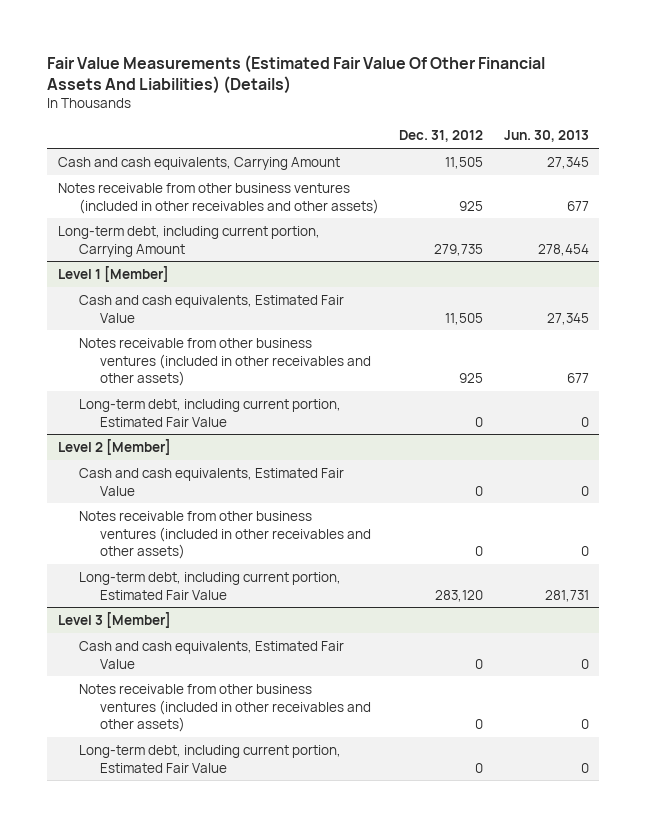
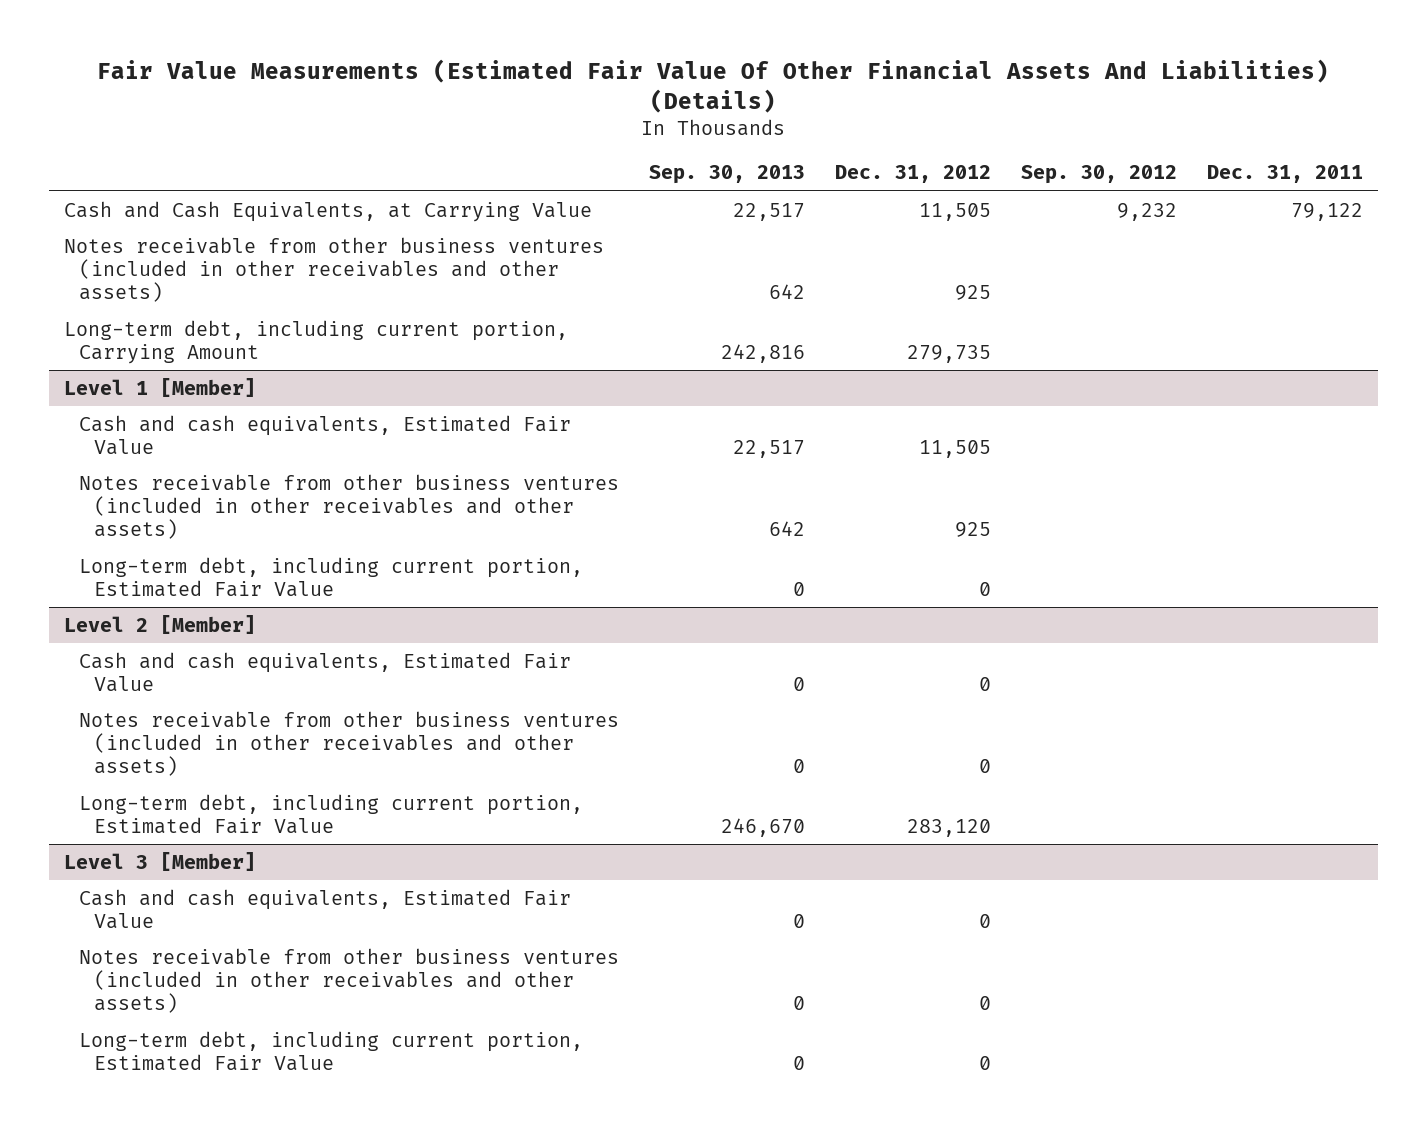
- | Dec. 31, 2012 | Jun. 30, 2013
+ | Sep. 30, 2013 | Dec. 31, 2012 | Sep. 30, 2012 | Dec. 31, 2011
- Cash and cash equivalents, Carrying Amount | 11,505 | 27,345
+ Cash and Cash Equivalents, at Carrying Value | 22,517 | 11,505 | 9,232 | 79,122

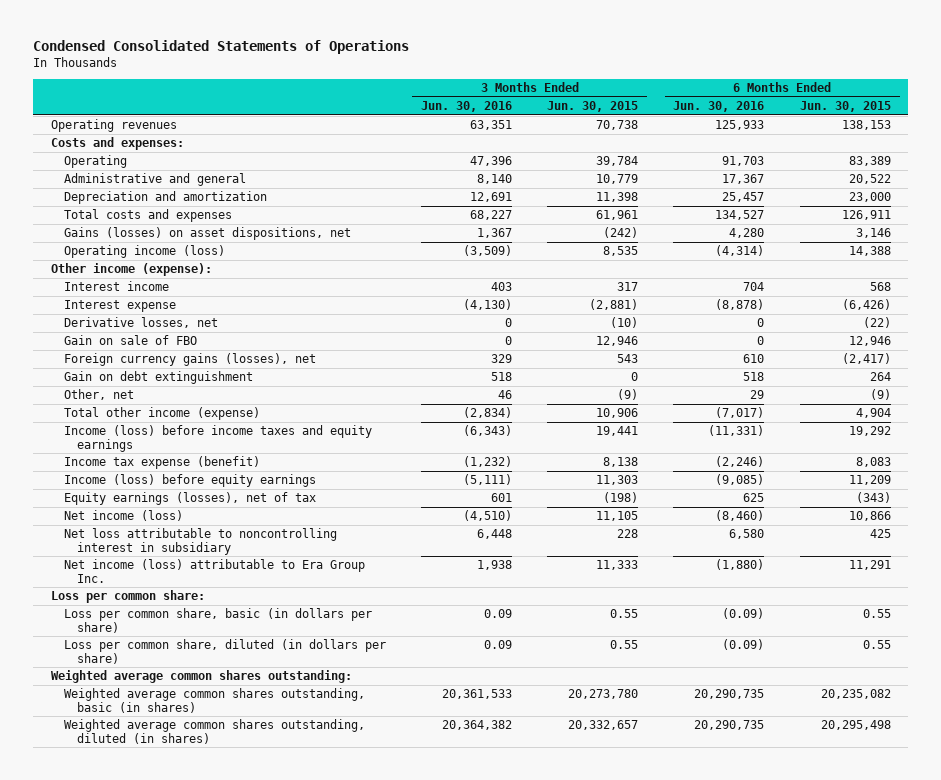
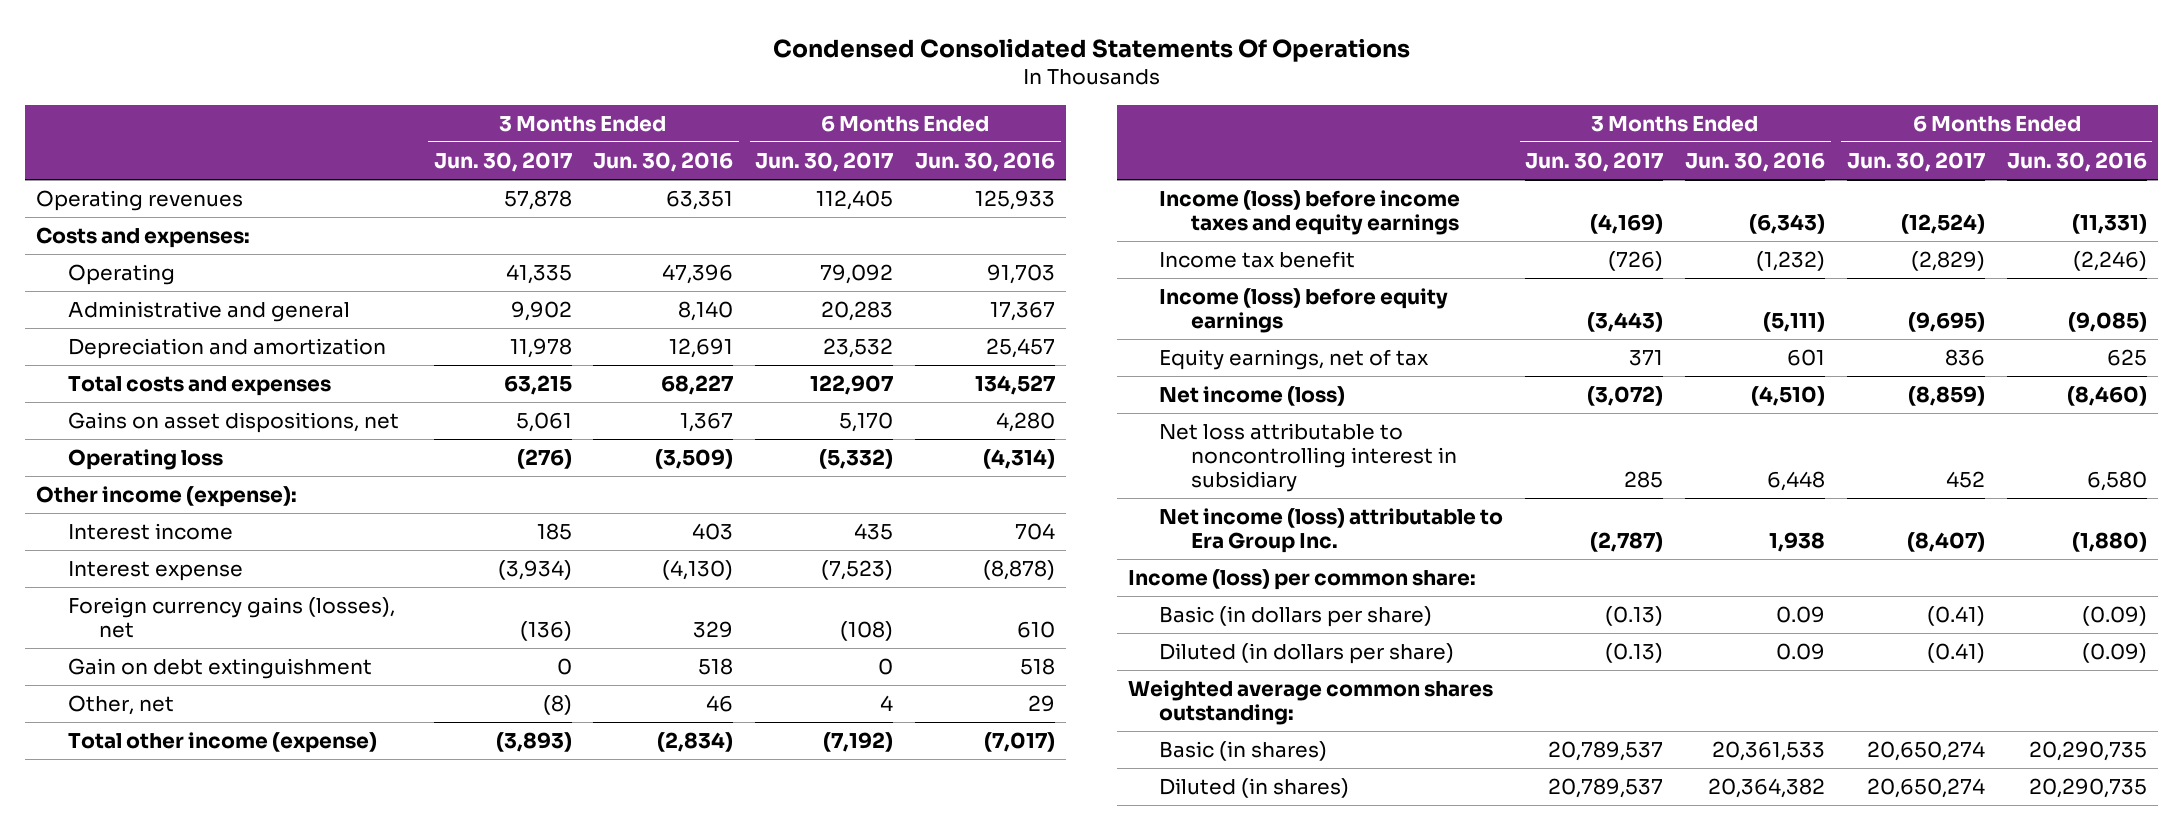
- Condensed Consolidated Statements of Operations
+ Condensed Consolidated Statements Of Operations
- | 3 Months Ended Jun. 30, 2016 | 3 Months Ended Jun. 30, 2015 | 6 Months Ended Jun. 30, 2016 | 6 Months Ended Jun. 30, 2015
+ | 3 Months Ended Jun. 30, 2017 | 3 Months Ended Jun. 30, 2016 | 6 Months Ended Jun. 30, 2017 | 6 Months Ended Jun. 30, 2016
- Gains (losses) on asset dispositions, net | 1,367 | (242) | 4,280 | 3,146
- Operating income (loss) | (3,509) | 8,535 | (4,314) | 14,388
+ Gains on asset dispositions, net | 5,061 | 1,367 | 5,170 | 4,280
+ Operating loss | (276) | (3,509) | (5,332) | (4,314)
- Derivative losses, net | 0 | (10) | 0 | (22)
- Gain on sale of FBO | 0 | 12,946 | 0 | 12,946
- Income tax expense (benefit) | (1,232) | 8,138 | (2,246) | 8,083
+ Income tax benefit | (726) | (1,232) | (2,829) | (2,246)
- Equity earnings (losses), net of tax | 601 | (198) | 625 | (343)
+ Equity earnings, net of tax | 371 | 601 | 836 | 625
- Loss per common share:
- Loss per common share, basic (in dollars per share) | 0.09 | 0.55 | (0.09) | 0.55
- Loss per common share, diluted (in dollars per share) | 0.09 | 0.55 | (0.09) | 0.55
+ Income (loss) per common share:
+ Basic (in dollars per share) | (0.13) | 0.09 | (0.41) | (0.09)
+ Diluted (in dollars per share) | (0.13) | 0.09 | (0.41) | (0.09)
- Weighted average common shares outstanding, basic (in shares) | 20,361,533 | 20,273,780 | 20,290,735 | 20,235,082
- Weighted average common shares outstanding, diluted (in shares) | 20,364,382 | 20,332,657 | 20,290,735 | 20,295,498
+ Basic (in shares) | 20,789,537 | 20,361,533 | 20,650,274 | 20,290,735
+ Diluted (in shares) | 20,789,537 | 20,364,382 | 20,650,274 | 20,290,735

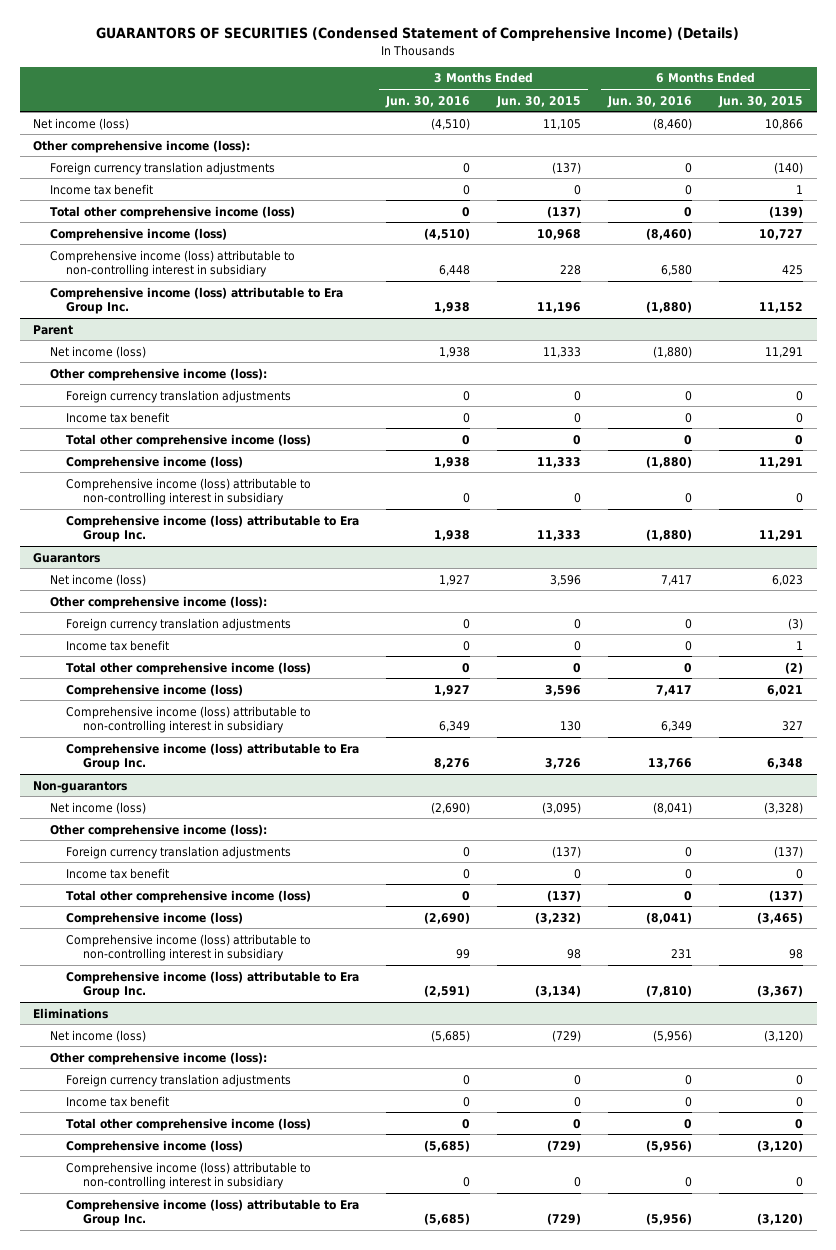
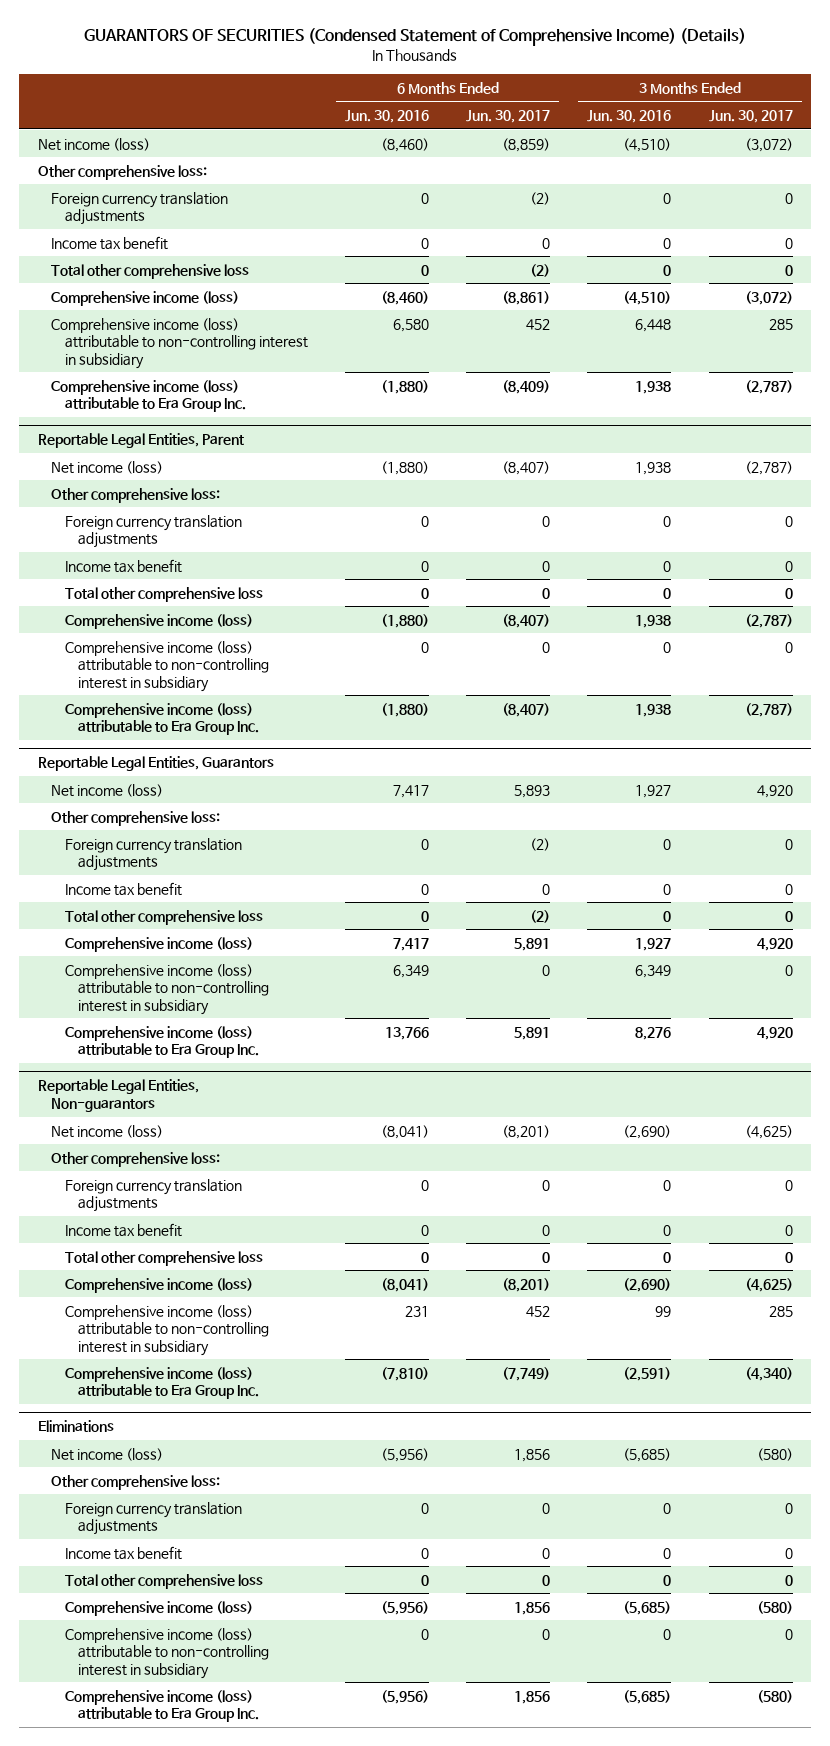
- | 3 Months Ended Jun. 30, 2016 | 3 Months Ended Jun. 30, 2015 | 6 Months Ended Jun. 30, 2016 | 6 Months Ended Jun. 30, 2015
+ | 6 Months Ended Jun. 30, 2016 | 6 Months Ended Jun. 30, 2017 | 3 Months Ended Jun. 30, 2016 | 3 Months Ended Jun. 30, 2017
- Other comprehensive income (loss):
+ Other comprehensive loss:
- Total other comprehensive income (loss) | 0 | (137) | 0 | (139)
+ Total other comprehensive loss | 0 | (2) | 0 | 0
- Parent
+ Reportable Legal Entities, Parent
- Other comprehensive income (loss):
+ Other comprehensive loss:
- Total other comprehensive income (loss) | 0 | 0 | 0 | 0
+ Total other comprehensive loss | 0 | 0 | 0 | 0
- Guarantors
+ Reportable Legal Entities, Guarantors
- Other comprehensive income (loss):
+ Other comprehensive loss:
- Total other comprehensive income (loss) | 0 | 0 | 0 | (2)
+ Total other comprehensive loss | 0 | (2) | 0 | 0
- Non-guarantors
+ Reportable Legal Entities, Non-guarantors
- Other comprehensive income (loss):
+ Other comprehensive loss:
- Total other comprehensive income (loss) | 0 | (137) | 0 | (137)
+ Total other comprehensive loss | 0 | 0 | 0 | 0
@ Eliminations
- Other comprehensive income (loss):
+ Other comprehensive loss:
- Total other comprehensive income (loss) | 0 | 0 | 0 | 0
+ Total other comprehensive loss | 0 | 0 | 0 | 0

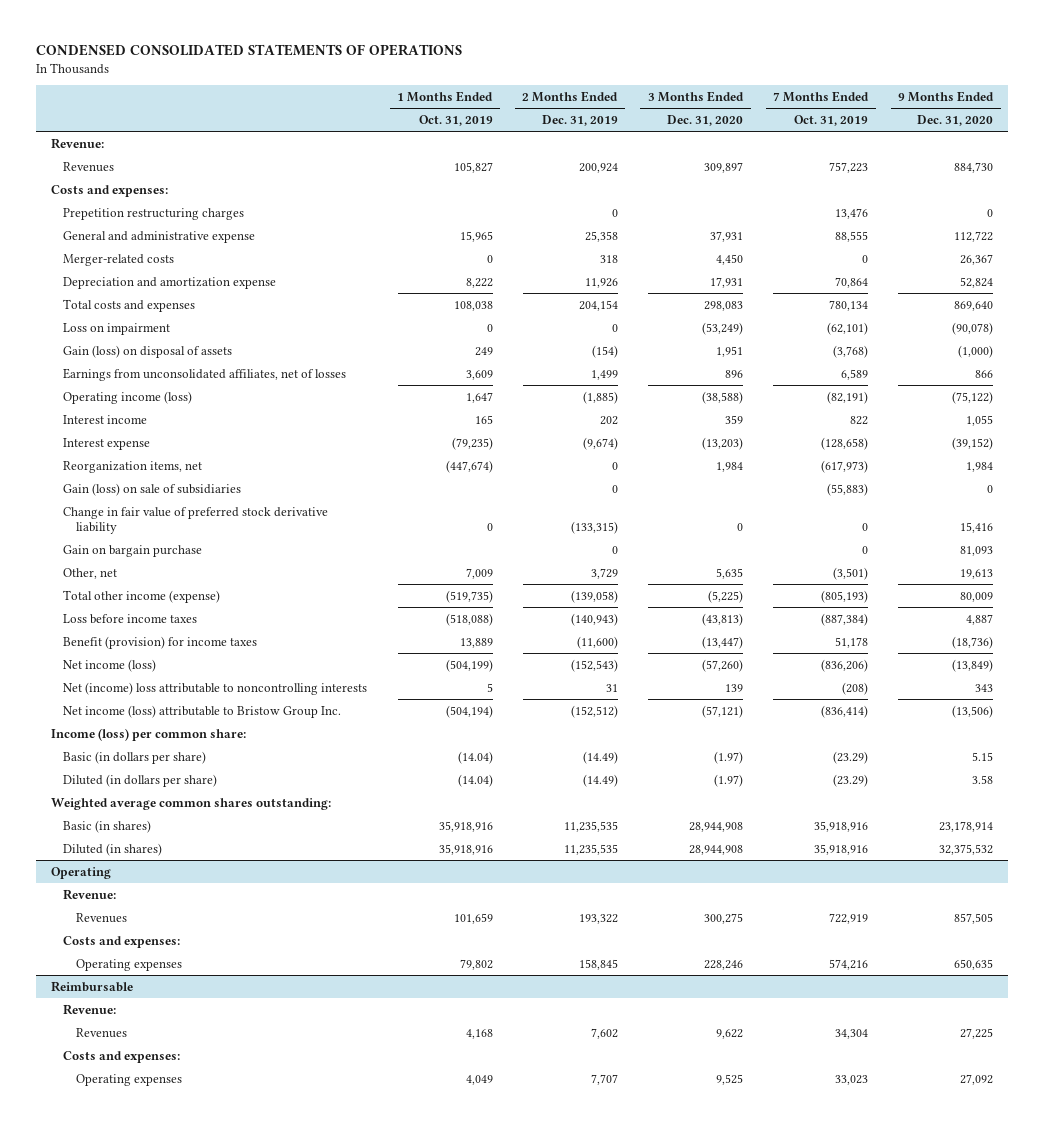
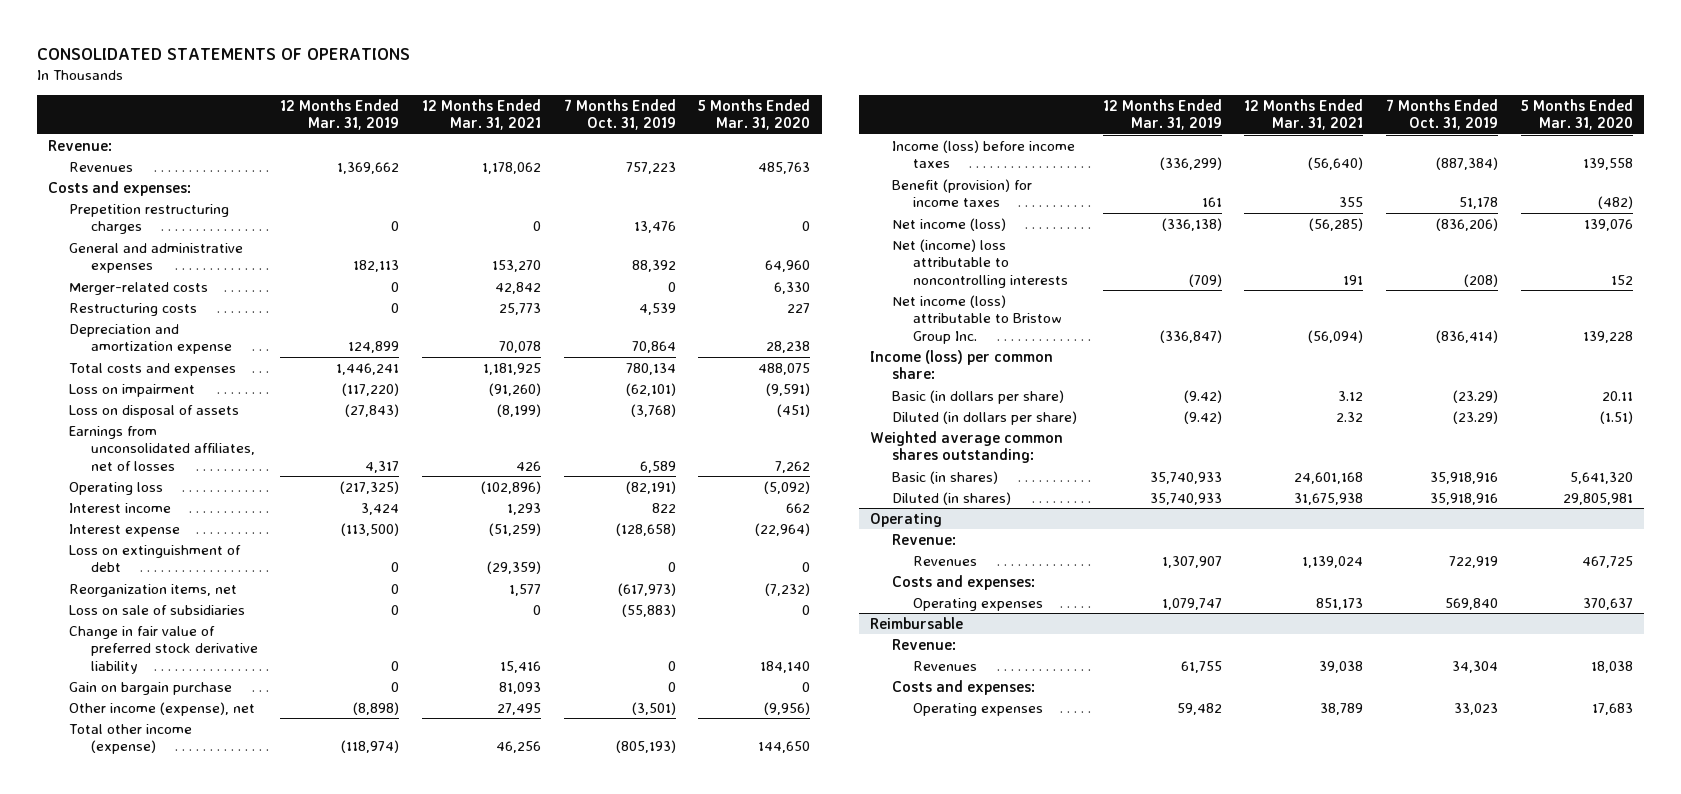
- CONDENSED CONSOLIDATED STATEMENTS OF OPERATIONS
+ CONSOLIDATED STATEMENTS OF OPERATIONS
- | 1 Months Ended Oct. 31, 2019 | 2 Months Ended Dec. 31, 2019 | 3 Months Ended Dec. 31, 2020 | 7 Months Ended Oct. 31, 2019 | 9 Months Ended Dec. 31, 2020
+ | 12 Months Ended Mar. 31, 2019 | 12 Months Ended Mar. 31, 2021 | 7 Months Ended Oct. 31, 2019 | 5 Months Ended Mar. 31, 2020
- General and administrative expense | 15,965 | 25,358 | 37,931 | 88,555 | 112,722
+ General and administrative expenses | 182,113 | 153,270 | 88,392 | 64,960
+ Restructuring costs | 0 | 25,773 | 4,539 | 227
- Gain (loss) on disposal of assets | 249 | (154) | 1,951 | (3,768) | (1,000)
+ Loss on disposal of assets | (27,843) | (8,199) | (3,768) | (451)
- Operating income (loss) | 1,647 | (1,885) | (38,588) | (82,191) | (75,122)
+ Operating loss | (217,325) | (102,896) | (82,191) | (5,092)
+ Loss on extinguishment of debt | 0 | (29,359) | 0 | 0
- Gain (loss) on sale of subsidiaries | | 0 | | (55,883) | 0
+ Loss on sale of subsidiaries | 0 | 0 | (55,883) | 0
- Other, net | 7,009 | 3,729 | 5,635 | (3,501) | 19,613
+ Other income (expense), net | (8,898) | 27,495 | (3,501) | (9,956)
- Loss before income taxes | (518,088) | (140,943) | (43,813) | (887,384) | 4,887
+ Income (loss) before income taxes | (336,299) | (56,640) | (887,384) | 139,558
@ Operating
- Operating expenses | 79,802 | 158,845 | 228,246 | 574,216 | 650,635
+ Operating expenses | 1,079,747 | 851,173 | 569,840 | 370,637

